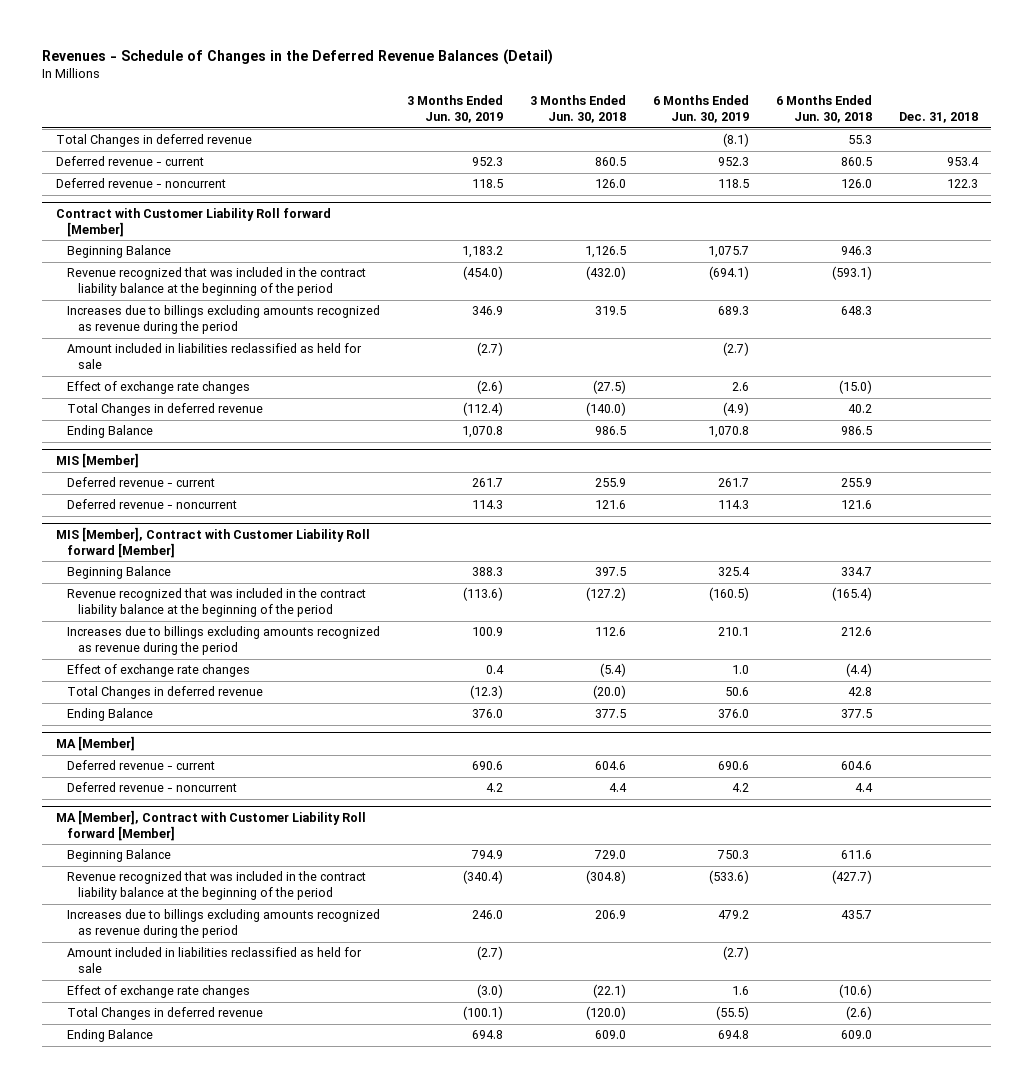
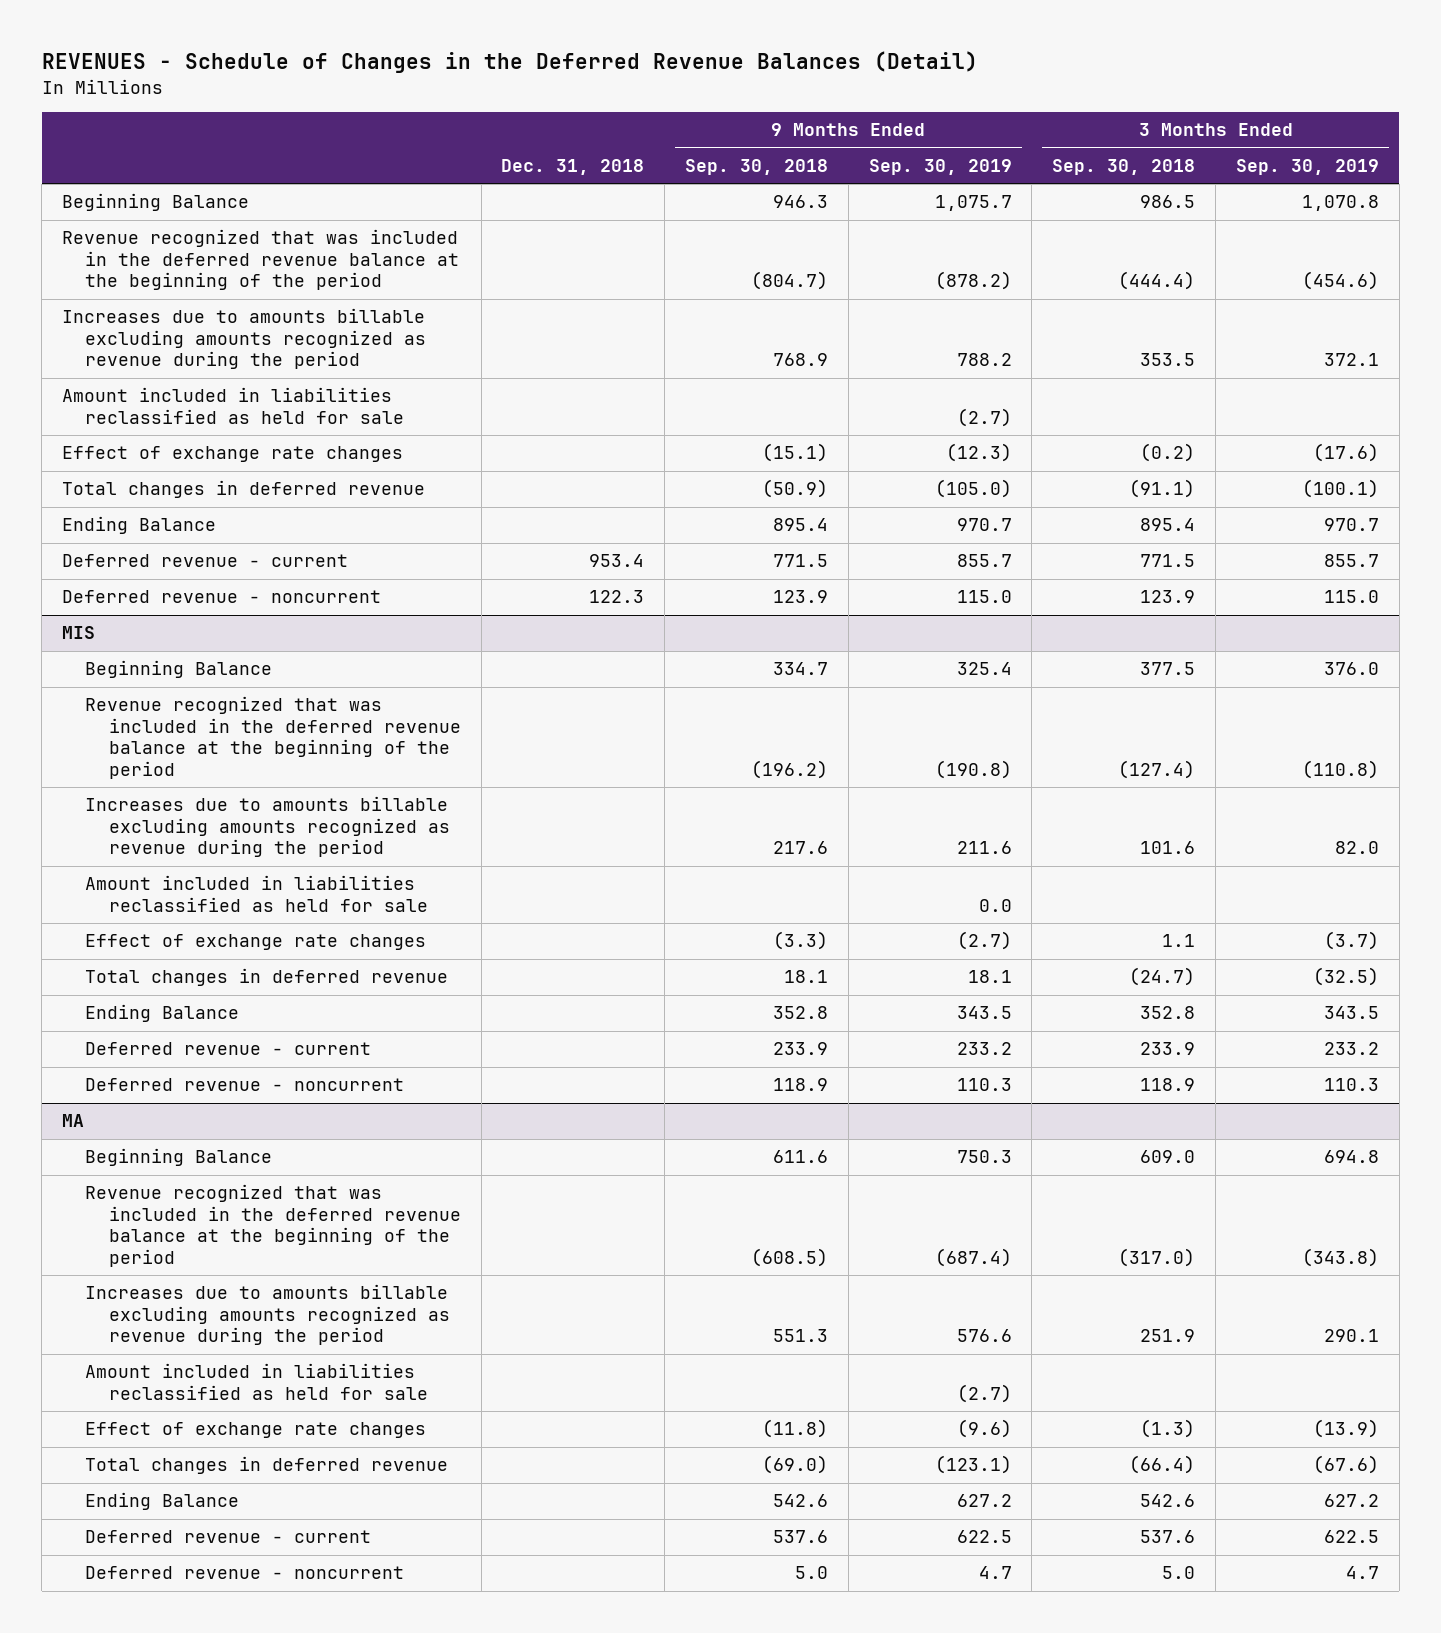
- Revenues - Schedule of Changes in the Deferred Revenue Balances (Detail)
+ REVENUES - Schedule of Changes in the Deferred Revenue Balances (Detail)
- | 3 Months Ended Jun. 30, 2019 | 3 Months Ended Jun. 30, 2018 | 6 Months Ended Jun. 30, 2019 | 6 Months Ended Jun. 30, 2018 | Dec. 31, 2018
+ | Dec. 31, 2018 | 9 Months Ended Sep. 30, 2018 | 9 Months Ended Sep. 30, 2019 | 3 Months Ended Sep. 30, 2018 | 3 Months Ended Sep. 30, 2019
- Total Changes in deferred revenue | | | (8.1) | 55.3 |
+ Beginning Balance | | 946.3 | 1,075.7 | 986.5 | 1,070.8
+ Revenue recognized that was included in the deferred revenue balance at the beginning of the period | | (804.7) | (878.2) | (444.4) | (454.6)
+ Increases due to amounts billable excluding amounts recognized as revenue during the period | | 768.9 | 788.2 | 353.5 | 372.1
+ Amount included in liabilities reclassified as held for sale | | | (2.7) | |
+ Effect of exchange rate changes | | (15.1) | (12.3) | (0.2) | (17.6)
+ Total changes in deferred revenue | | (50.9) | (105.0) | (91.1) | (100.1)
+ Ending Balance | | 895.4 | 970.7 | 895.4 | 970.7
- Contract with Customer Liability Roll forward [Member]
- Beginning Balance | 1,183.2 | 1,126.5 | 1,075.7 | 946.3 |
- Revenue recognized that was included in the contract liability balance at the beginning of the period | (454.0) | (432.0) | (694.1) | (593.1) |
- Increases due to billings excluding amounts recognized as revenue during the period | 346.9 | 319.5 | 689.3 | 648.3 |
- Amount included in liabilities reclassified as held for sale | (2.7) | | (2.7) | |
- Effect of exchange rate changes | (2.6) | (27.5) | 2.6 | (15.0) |
- Total Changes in deferred revenue | (112.4) | (140.0) | (4.9) | 40.2 |
- Ending Balance | 1,070.8 | 986.5 | 1,070.8 | 986.5 |
- MIS [Member]
+ MIS
+ Beginning Balance | | 334.7 | 325.4 | 377.5 | 376.0
+ Revenue recognized that was included in the deferred revenue balance at the beginning of the period | | (196.2) | (190.8) | (127.4) | (110.8)
+ Increases due to amounts billable excluding amounts recognized as revenue during the period | | 217.6 | 211.6 | 101.6 | 82.0
+ Amount included in liabilities reclassified as held for sale | | | 0.0 | |
+ Effect of exchange rate changes | | (3.3) | (2.7) | 1.1 | (3.7)
+ Total changes in deferred revenue | | 18.1 | 18.1 | (24.7) | (32.5)
+ Ending Balance | | 352.8 | 343.5 | 352.8 | 343.5
- MIS [Member], Contract with Customer Liability Roll forward [Member]
- Beginning Balance | 388.3 | 397.5 | 325.4 | 334.7 |
- Revenue recognized that was included in the contract liability balance at the beginning of the period | (113.6) | (127.2) | (160.5) | (165.4) |
- Increases due to billings excluding amounts recognized as revenue during the period | 100.9 | 112.6 | 210.1 | 212.6 |
- Effect of exchange rate changes | 0.4 | (5.4) | 1.0 | (4.4) |
- Total Changes in deferred revenue | (12.3) | (20.0) | 50.6 | 42.8 |
- Ending Balance | 376.0 | 377.5 | 376.0 | 377.5 |
- MA [Member]
+ MA
+ Beginning Balance | | 611.6 | 750.3 | 609.0 | 694.8
+ Revenue recognized that was included in the deferred revenue balance at the beginning of the period | | (608.5) | (687.4) | (317.0) | (343.8)
+ Increases due to amounts billable excluding amounts recognized as revenue during the period | | 551.3 | 576.6 | 251.9 | 290.1
+ Amount included in liabilities reclassified as held for sale | | | (2.7) | |
+ Effect of exchange rate changes | | (11.8) | (9.6) | (1.3) | (13.9)
+ Total changes in deferred revenue | | (69.0) | (123.1) | (66.4) | (67.6)
+ Ending Balance | | 542.6 | 627.2 | 542.6 | 627.2
- MA [Member], Contract with Customer Liability Roll forward [Member]
- Beginning Balance | 794.9 | 729.0 | 750.3 | 611.6 |
- Revenue recognized that was included in the contract liability balance at the beginning of the period | (340.4) | (304.8) | (533.6) | (427.7) |
- Increases due to billings excluding amounts recognized as revenue during the period | 246.0 | 206.9 | 479.2 | 435.7 |
- Amount included in liabilities reclassified as held for sale | (2.7) | | (2.7) | |
- Effect of exchange rate changes | (3.0) | (22.1) | 1.6 | (10.6) |
- Total Changes in deferred revenue | (100.1) | (120.0) | (55.5) | (2.6) |
- Ending Balance | 694.8 | 609.0 | 694.8 | 609.0 |

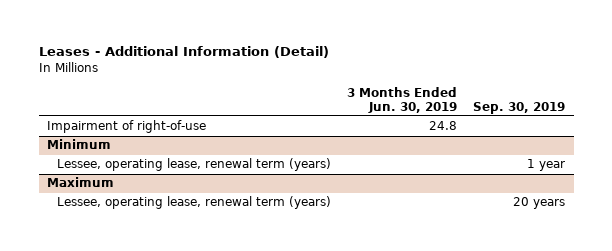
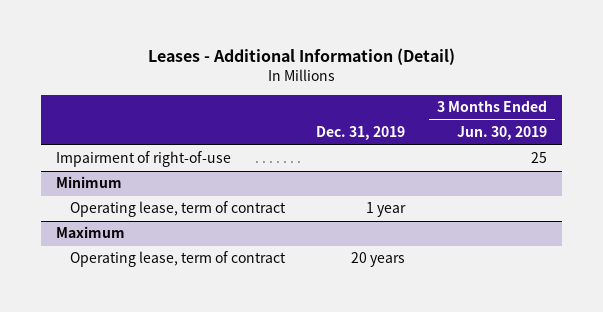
- | 3 Months Ended Jun. 30, 2019 | Sep. 30, 2019
+ | Dec. 31, 2019 | 3 Months Ended Jun. 30, 2019
- Impairment of right-of-use | 24.8 |
+ Impairment of right-of-use | | 25
@ Minimum
- Lessee, operating lease, renewal term (years) | | 1 year
+ Operating lease, term of contract | 1 year |
@ Maximum
- Lessee, operating lease, renewal term (years) | | 20 years
+ Operating lease, term of contract | 20 years |

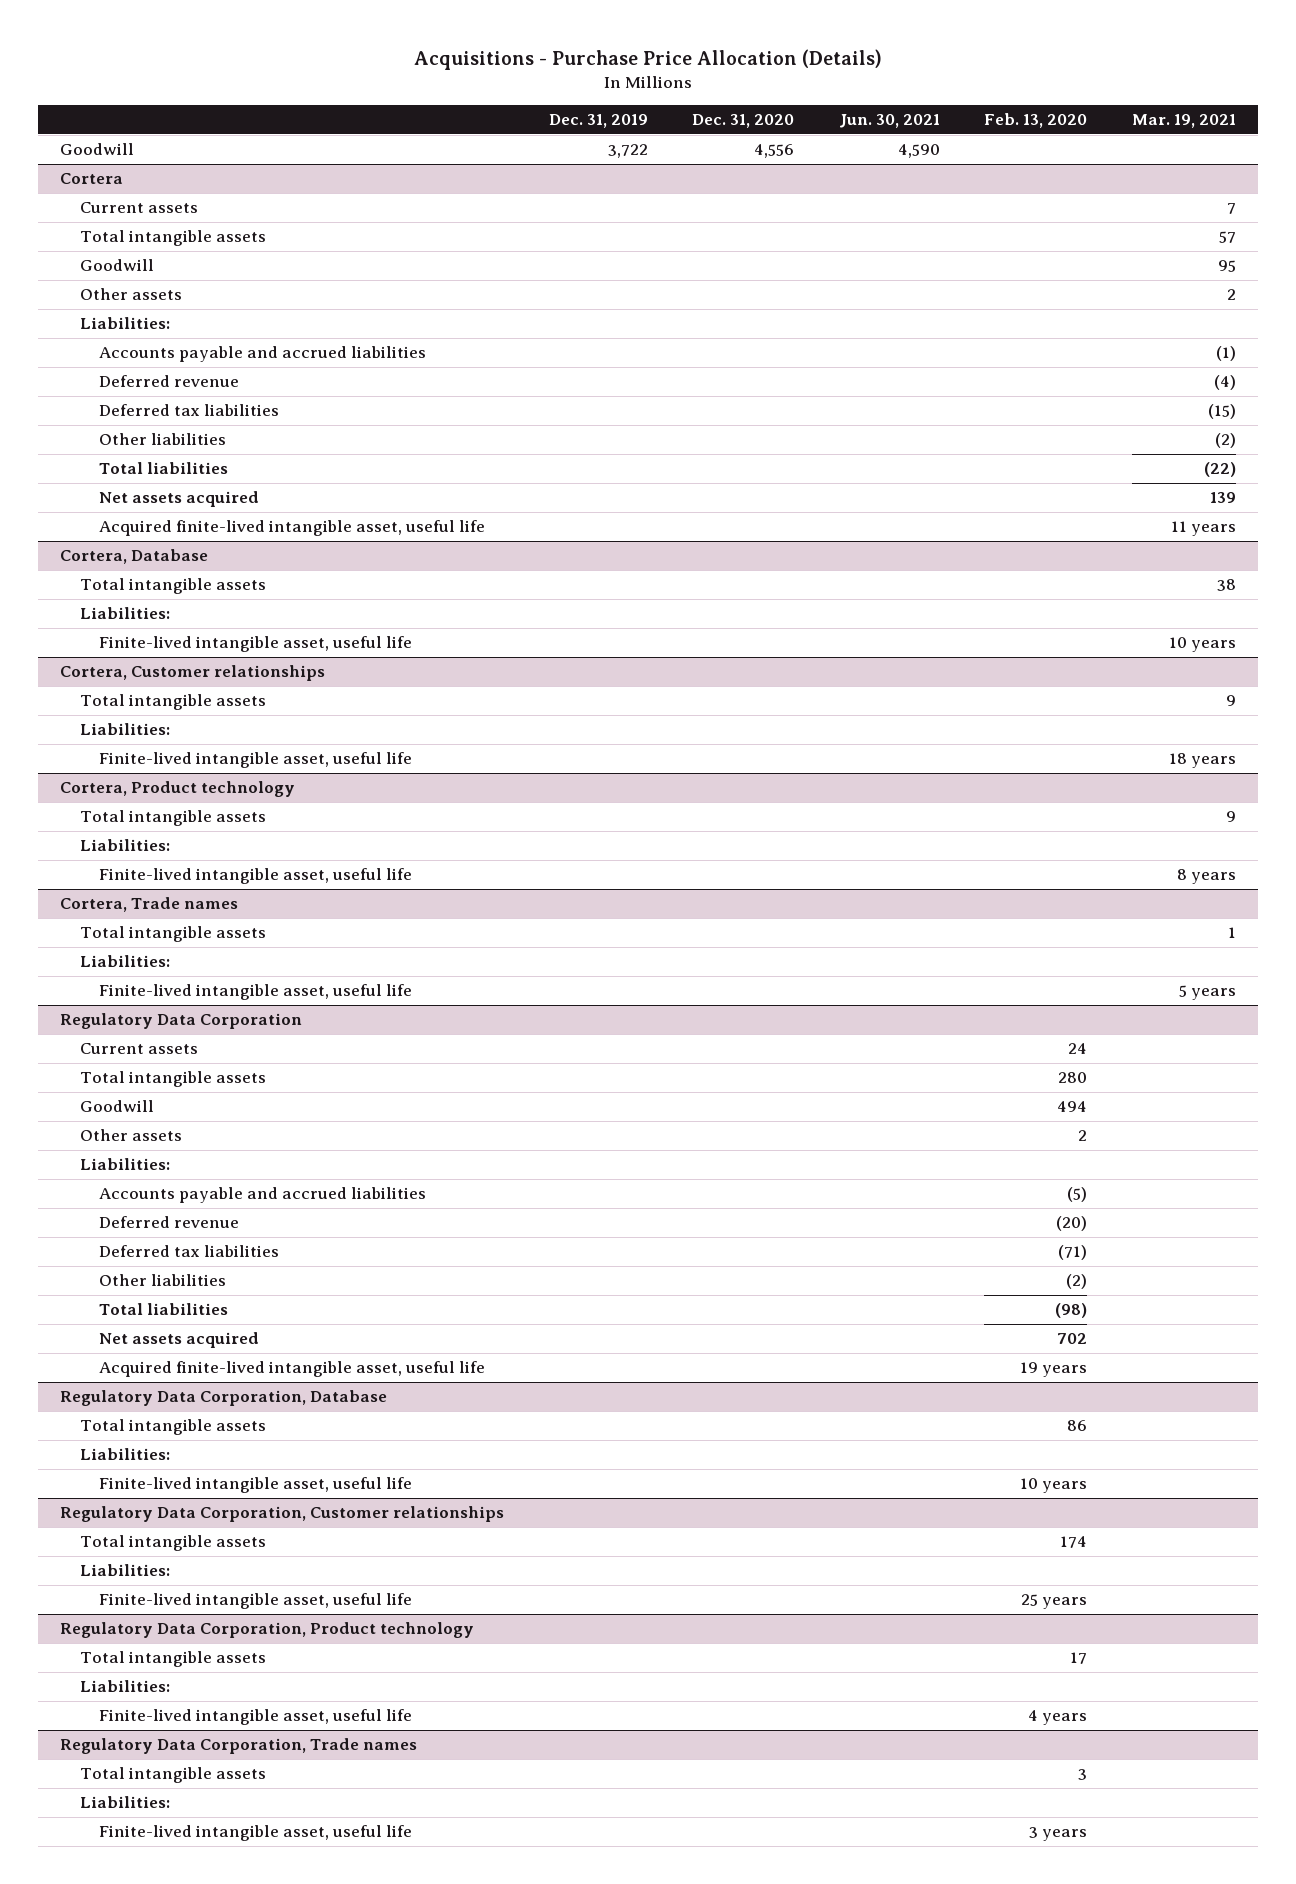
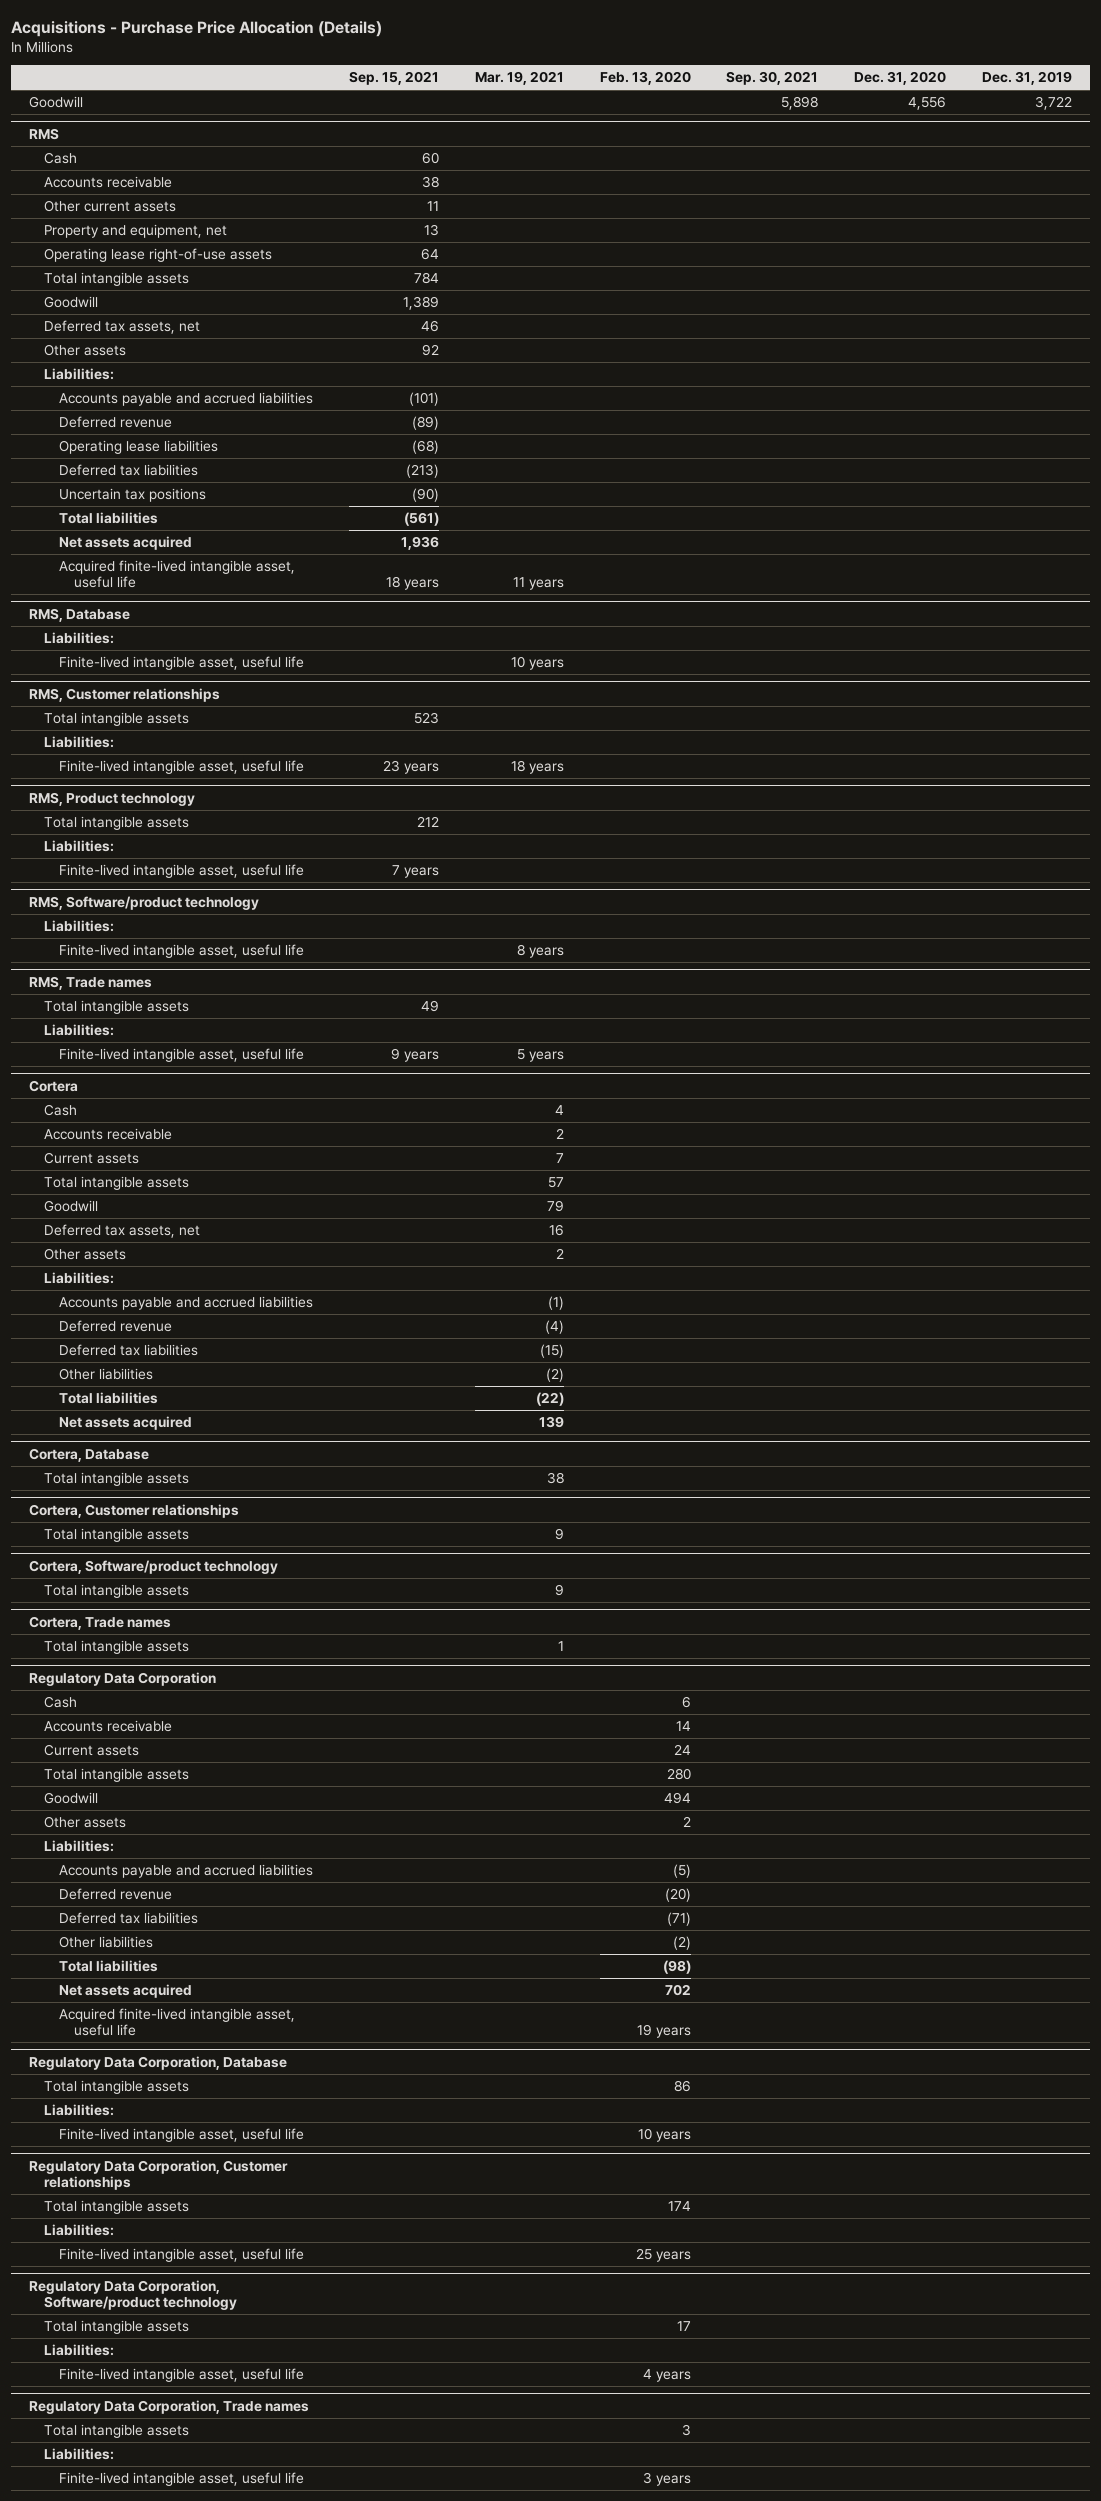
- | Dec. 31, 2019 | Dec. 31, 2020 | Jun. 30, 2021 | Feb. 13, 2020 | Mar. 19, 2021
+ | Sep. 15, 2021 | Mar. 19, 2021 | Feb. 13, 2020 | Sep. 30, 2021 | Dec. 31, 2020 | Dec. 31, 2019
+ RMS
+ Cash | 60 | | | | |
+ Accounts receivable | 38 | | | | |
+ Other current assets | 11 | | | | |
+ Property and equipment, net | 13 | | | | |
+ Operating lease right-of-use assets | 64 | | | | |
+ Total intangible assets | 784 | | | | |
+ Goodwill | 1,389 | | | | |
+ Deferred tax assets, net | 46 | | | | |
+ Other assets | 92 | | | | |
+ Liabilities:
+ Accounts payable and accrued liabilities | (101) | | | | |
+ Deferred revenue | (89) | | | | |
+ Operating lease liabilities | (68) | | | | |
+ Deferred tax liabilities | (213) | | | | |
+ Uncertain tax positions | (90) | | | | |
+ Total liabilities | (561) | | | | |
+ Net assets acquired | 1,936 | | | | |
+ Acquired finite-lived intangible asset, useful life | 18 years | 11 years | | | |
+ RMS, Database
+ Liabilities:
+ Finite-lived intangible asset, useful life | | 10 years | | | |
+ RMS, Customer relationships
+ Total intangible assets | 523 | | | | |
+ Liabilities:
+ Finite-lived intangible asset, useful life | 23 years | 18 years | | | |
+ RMS, Product technology
+ Total intangible assets | 212 | | | | |
+ Liabilities:
+ Finite-lived intangible asset, useful life | 7 years | | | | |
+ RMS, Software/product technology
+ Liabilities:
+ Finite-lived intangible asset, useful life | | 8 years | | | |
+ RMS, Trade names
+ Total intangible assets | 49 | | | | |
+ Liabilities:
+ Finite-lived intangible asset, useful life | 9 years | 5 years | | | |
@ Cortera
+ Cash | | 4 | | | |
+ Accounts receivable | | 2 | | | |
- Goodwill | | | | | 95
+ Goodwill | | 79 | | | |
+ Deferred tax assets, net | | 16 | | | |
- Acquired finite-lived intangible asset, useful life | | | | | 11 years
@ Cortera, Database
- Liabilities:
- Finite-lived intangible asset, useful life | | | | | 10 years
@ Cortera, Customer relationships
- Liabilities:
- Finite-lived intangible asset, useful life | | | | | 18 years
- Cortera, Product technology
+ Cortera, Software/product technology
- Liabilities:
- Finite-lived intangible asset, useful life | | | | | 8 years
@ Cortera, Trade names
- Liabilities:
- Finite-lived intangible asset, useful life | | | | | 5 years
@ Regulatory Data Corporation
+ Cash | | | 6 | | |
+ Accounts receivable | | | 14 | | |
- Regulatory Data Corporation, Product technology
+ Regulatory Data Corporation, Software/product technology

